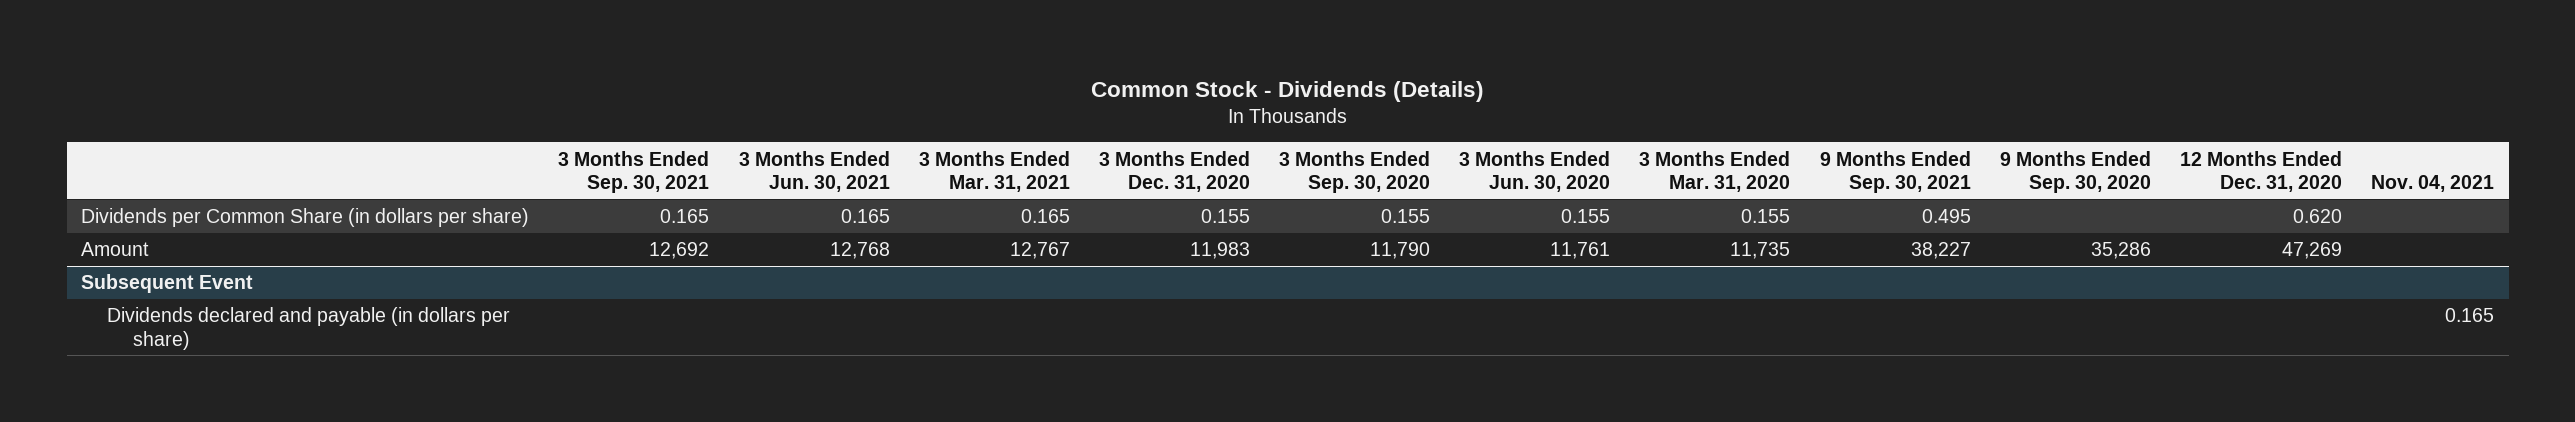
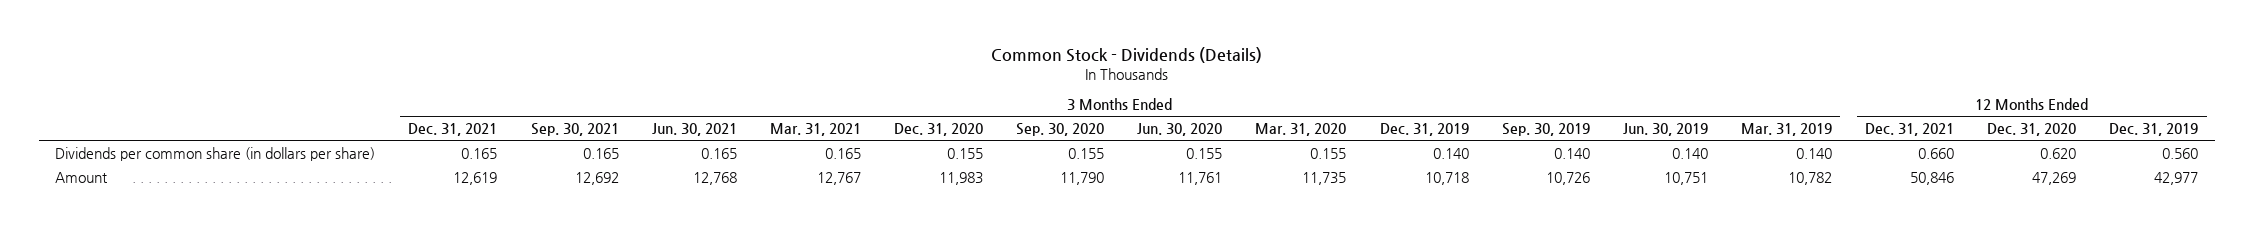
- | 3 Months Ended Sep. 30, 2021 | 3 Months Ended Jun. 30, 2021 | 3 Months Ended Mar. 31, 2021 | 3 Months Ended Dec. 31, 2020 | 3 Months Ended Sep. 30, 2020 | 3 Months Ended Jun. 30, 2020 | 3 Months Ended Mar. 31, 2020 | 9 Months Ended Sep. 30, 2021 | 9 Months Ended Sep. 30, 2020 | 12 Months Ended Dec. 31, 2020 | Nov. 04, 2021
+ | 3 Months Ended Dec. 31, 2021 | 3 Months Ended Sep. 30, 2021 | 3 Months Ended Jun. 30, 2021 | 3 Months Ended Mar. 31, 2021 | 3 Months Ended Dec. 31, 2020 | 3 Months Ended Sep. 30, 2020 | 3 Months Ended Jun. 30, 2020 | 3 Months Ended Mar. 31, 2020 | 3 Months Ended Dec. 31, 2019 | 3 Months Ended Sep. 30, 2019 | 3 Months Ended Jun. 30, 2019 | 3 Months Ended Mar. 31, 2019 | 12 Months Ended Dec. 31, 2021 | 12 Months Ended Dec. 31, 2020 | 12 Months Ended Dec. 31, 2019
- Dividends per Common Share (in dollars per share) | 0.165 | 0.165 | 0.165 | 0.155 | 0.155 | 0.155 | 0.155 | 0.495 | | 0.620 |
+ Dividends per common share (in dollars per share) | 0.165 | 0.165 | 0.165 | 0.165 | 0.155 | 0.155 | 0.155 | 0.155 | 0.140 | 0.140 | 0.140 | 0.140 | 0.660 | 0.620 | 0.560
- Subsequent Event
- Dividends declared and payable (in dollars per share) | | | | | | | | | | | 0.165

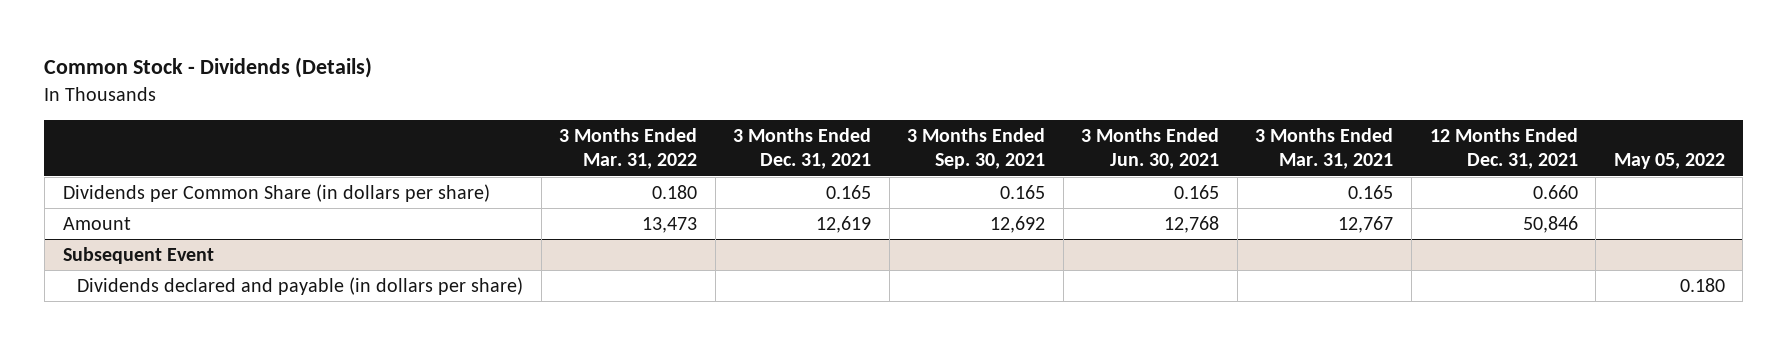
- | 3 Months Ended Dec. 31, 2021 | 3 Months Ended Sep. 30, 2021 | 3 Months Ended Jun. 30, 2021 | 3 Months Ended Mar. 31, 2021 | 3 Months Ended Dec. 31, 2020 | 3 Months Ended Sep. 30, 2020 | 3 Months Ended Jun. 30, 2020 | 3 Months Ended Mar. 31, 2020 | 3 Months Ended Dec. 31, 2019 | 3 Months Ended Sep. 30, 2019 | 3 Months Ended Jun. 30, 2019 | 3 Months Ended Mar. 31, 2019 | 12 Months Ended Dec. 31, 2021 | 12 Months Ended Dec. 31, 2020 | 12 Months Ended Dec. 31, 2019
+ | 3 Months Ended Mar. 31, 2022 | 3 Months Ended Dec. 31, 2021 | 3 Months Ended Sep. 30, 2021 | 3 Months Ended Jun. 30, 2021 | 3 Months Ended Mar. 31, 2021 | 12 Months Ended Dec. 31, 2021 | May 05, 2022
- Dividends per common share (in dollars per share) | 0.165 | 0.165 | 0.165 | 0.165 | 0.155 | 0.155 | 0.155 | 0.155 | 0.140 | 0.140 | 0.140 | 0.140 | 0.660 | 0.620 | 0.560
+ Dividends per Common Share (in dollars per share) | 0.180 | 0.165 | 0.165 | 0.165 | 0.165 | 0.660 |
+ Subsequent Event
+ Dividends declared and payable (in dollars per share) | | | | | | | 0.180

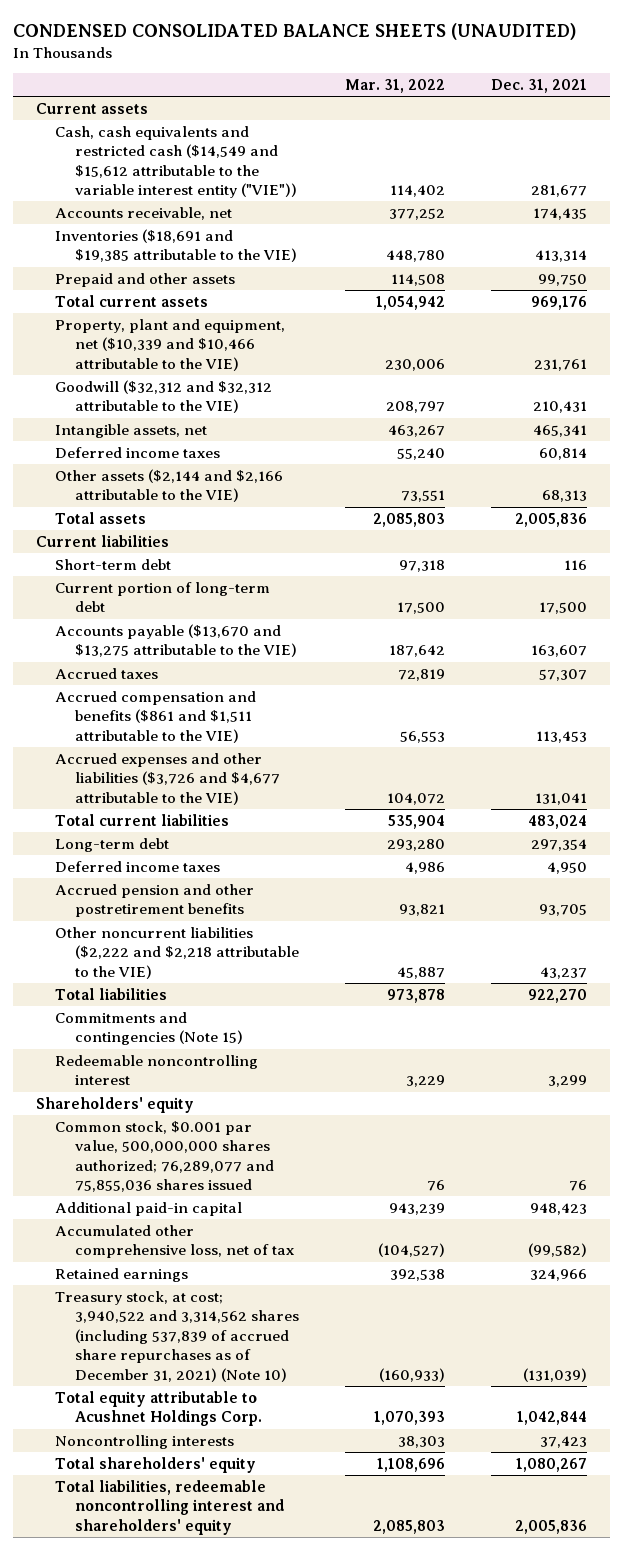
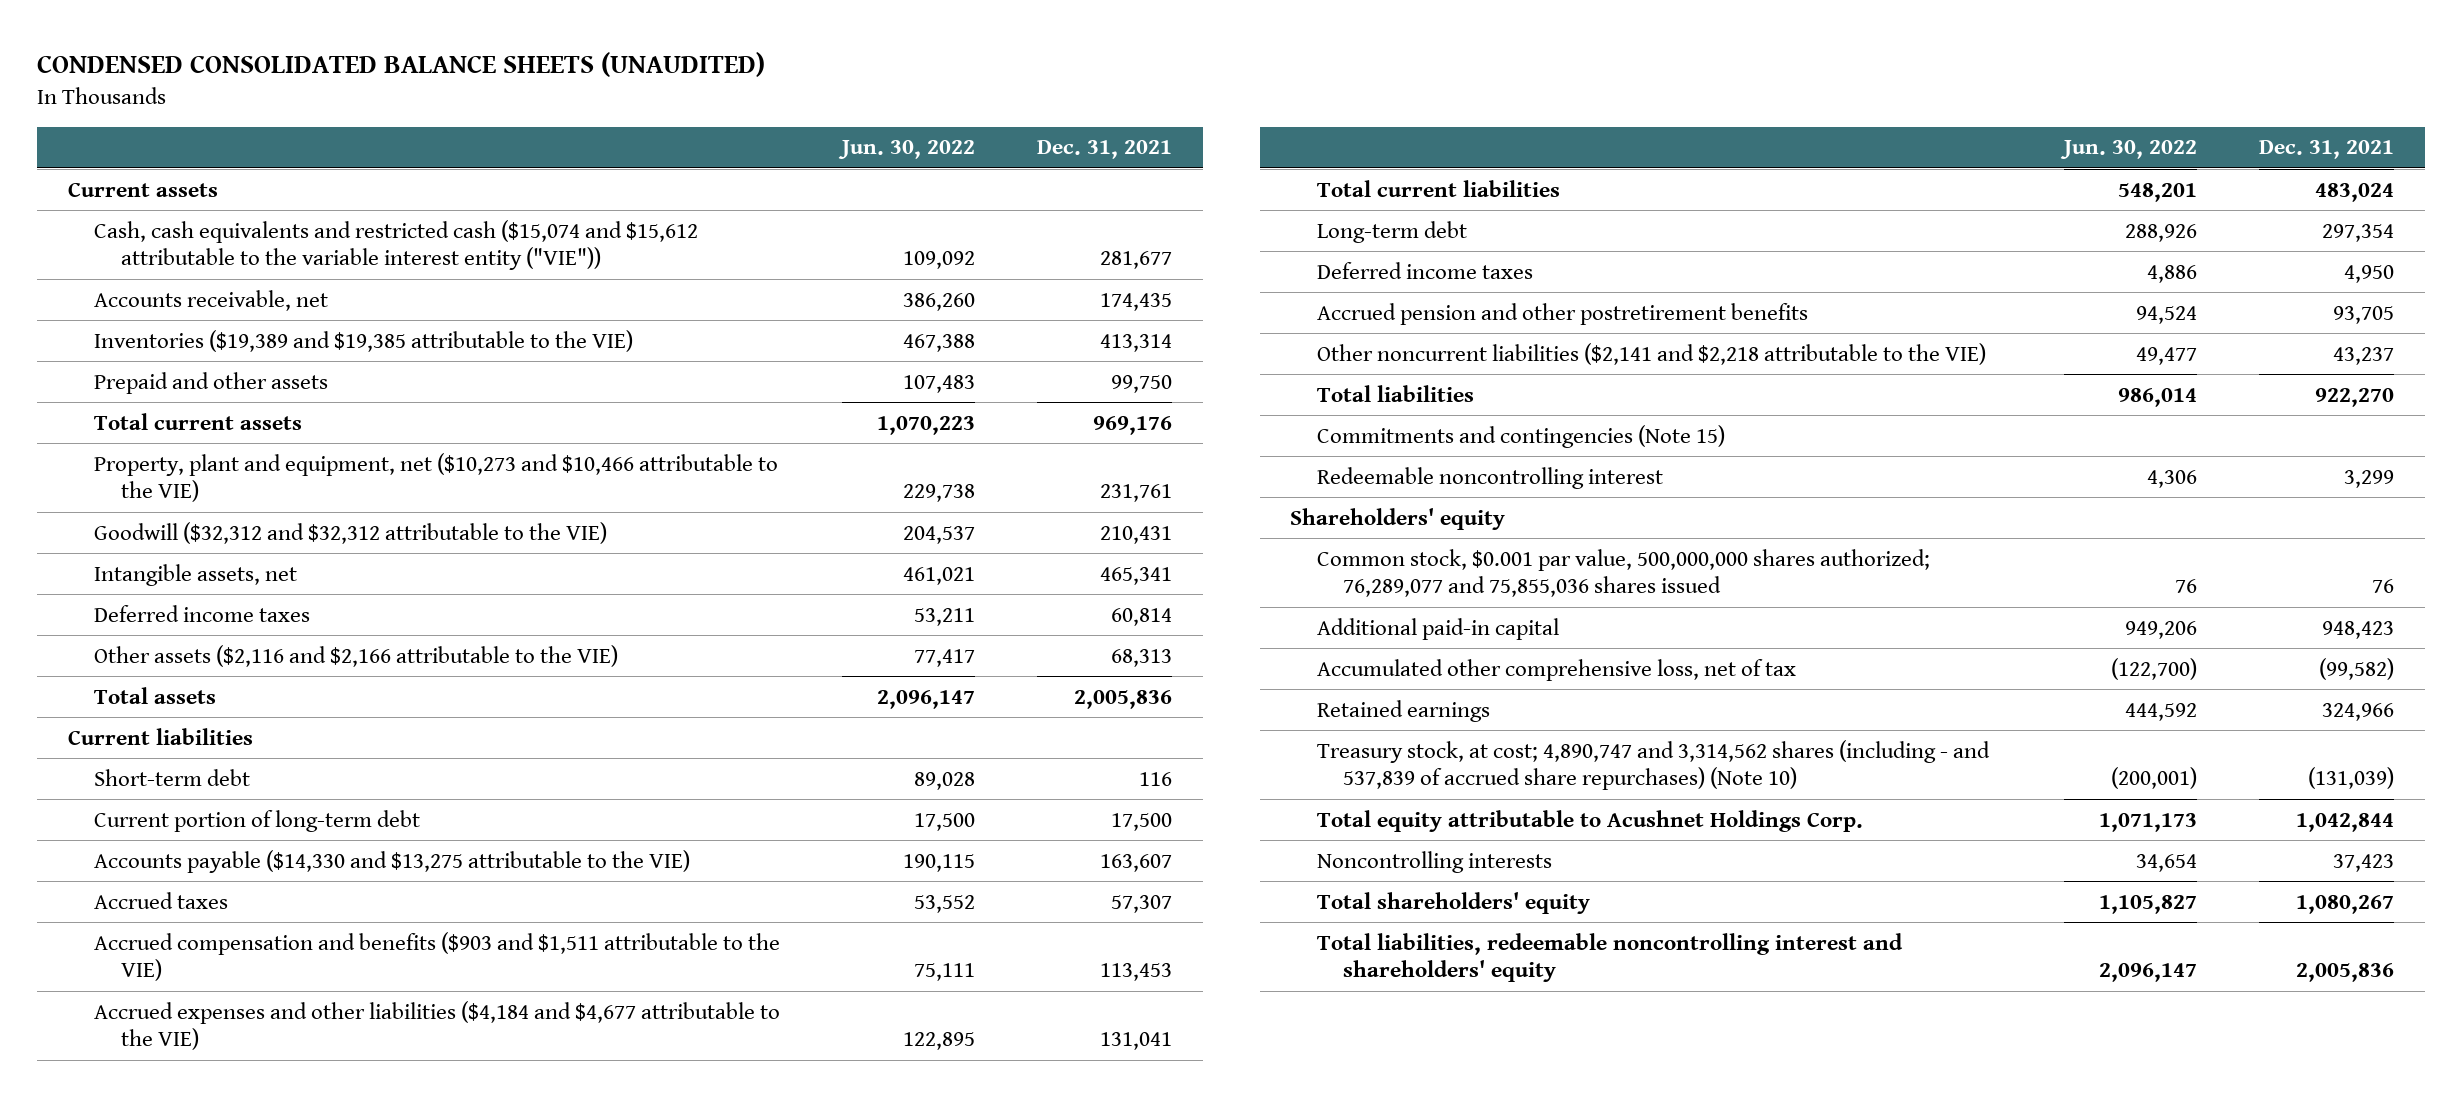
- | Mar. 31, 2022 | Dec. 31, 2021
+ | Jun. 30, 2022 | Dec. 31, 2021
- Cash, cash equivalents and restricted cash ($14,549 and $15,612 attributable to the variable interest entity ("VIE")) | 114,402 | 281,677
+ Cash, cash equivalents and restricted cash ($15,074 and $15,612 attributable to the variable interest entity ("VIE")) | 109,092 | 281,677
- Inventories ($18,691 and $19,385 attributable to the VIE) | 448,780 | 413,314
+ Inventories ($19,389 and $19,385 attributable to the VIE) | 467,388 | 413,314
- Property, plant and equipment, net ($10,339 and $10,466 attributable to the VIE) | 230,006 | 231,761
+ Property, plant and equipment, net ($10,273 and $10,466 attributable to the VIE) | 229,738 | 231,761
- Other assets ($2,144 and $2,166 attributable to the VIE) | 73,551 | 68,313
+ Other assets ($2,116 and $2,166 attributable to the VIE) | 77,417 | 68,313
- Accounts payable ($13,670 and $13,275 attributable to the VIE) | 187,642 | 163,607
+ Accounts payable ($14,330 and $13,275 attributable to the VIE) | 190,115 | 163,607
- Accrued compensation and benefits ($861 and $1,511 attributable to the VIE) | 56,553 | 113,453
- Accrued expenses and other liabilities ($3,726 and $4,677 attributable to the VIE) | 104,072 | 131,041
+ Accrued compensation and benefits ($903 and $1,511 attributable to the VIE) | 75,111 | 113,453
+ Accrued expenses and other liabilities ($4,184 and $4,677 attributable to the VIE) | 122,895 | 131,041
- Other noncurrent liabilities ($2,222 and $2,218 attributable to the VIE) | 45,887 | 43,237
+ Other noncurrent liabilities ($2,141 and $2,218 attributable to the VIE) | 49,477 | 43,237
- Treasury stock, at cost; 3,940,522 and 3,314,562 shares (including 537,839 of accrued share repurchases as of December 31, 2021) (Note 10) | (160,933) | (131,039)
+ Treasury stock, at cost; 4,890,747 and 3,314,562 shares (including - and 537,839 of accrued share repurchases) (Note 10) | (200,001) | (131,039)

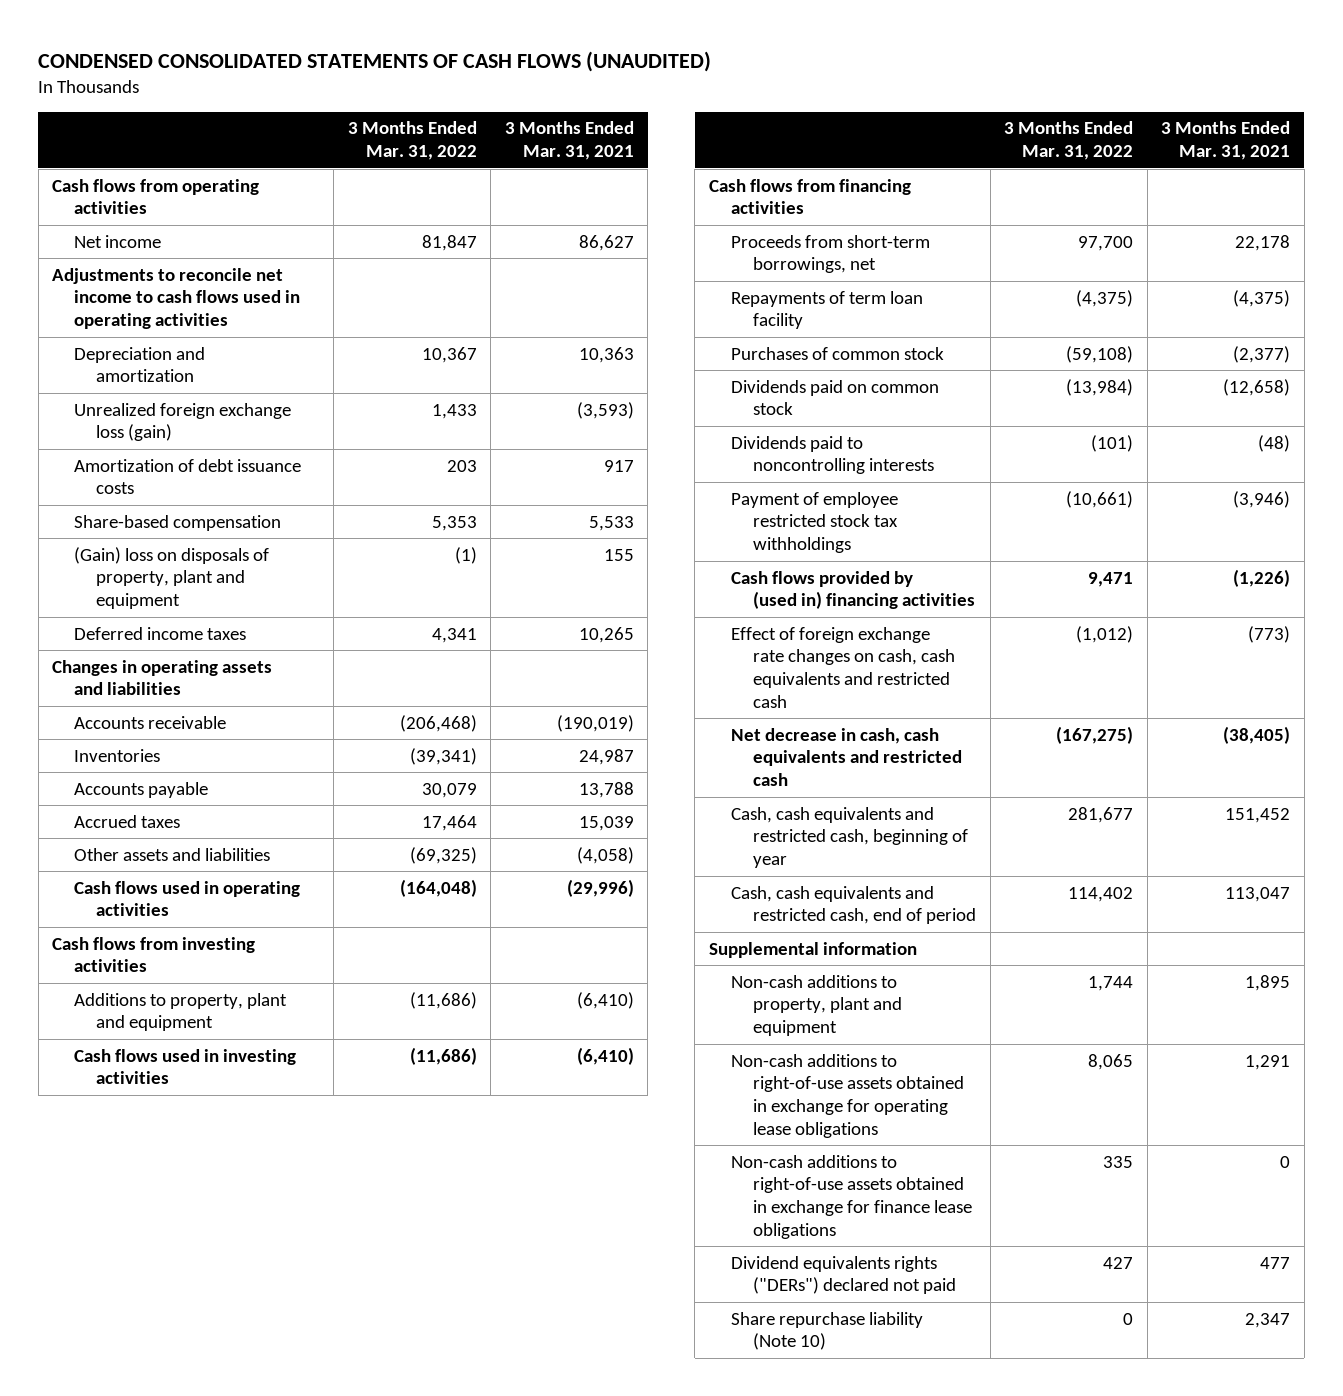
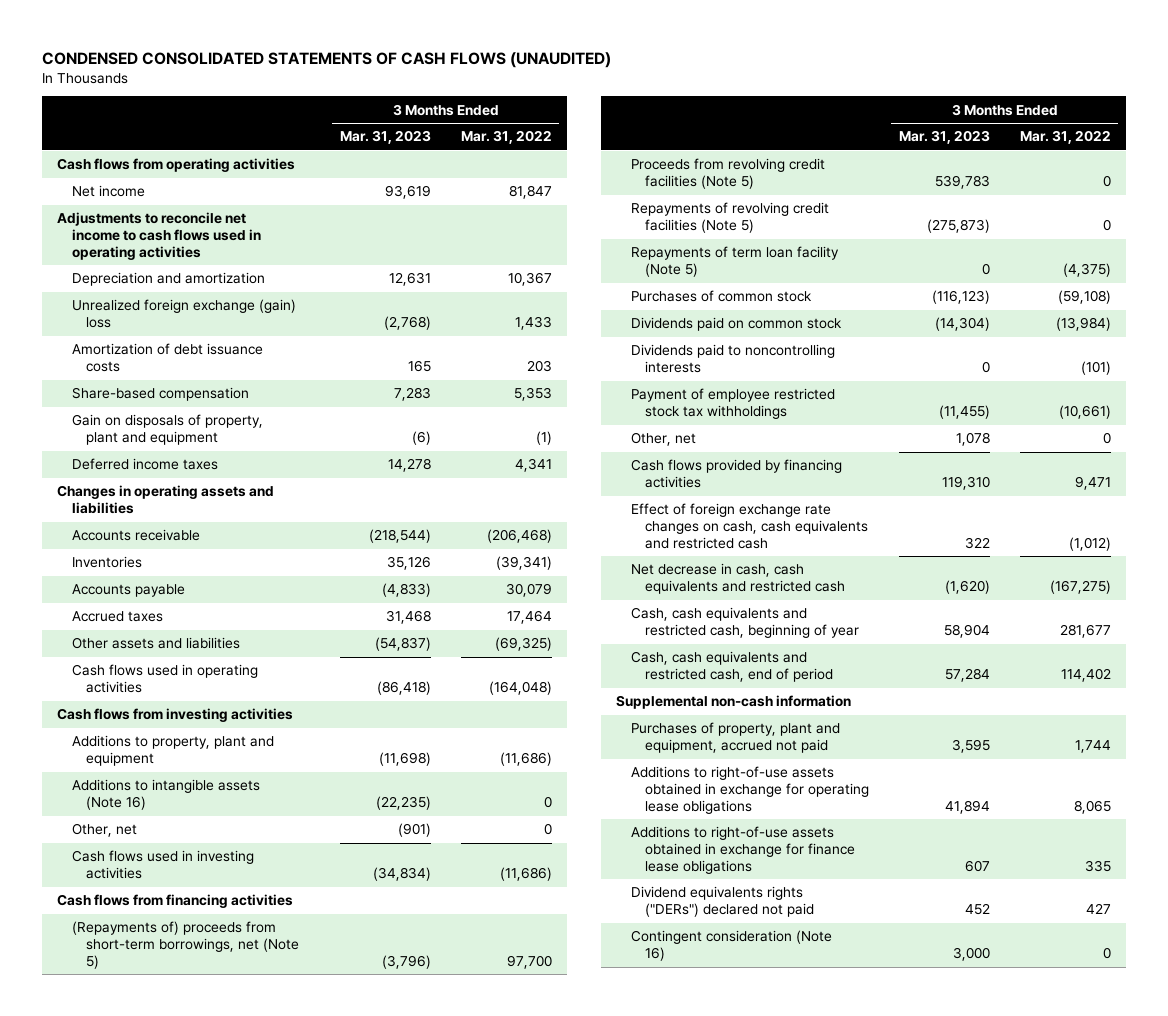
- | 3 Months Ended Mar. 31, 2022 | 3 Months Ended Mar. 31, 2021
+ | 3 Months Ended Mar. 31, 2023 | 3 Months Ended Mar. 31, 2022
- Unrealized foreign exchange loss (gain) | 1,433 | (3,593)
+ Unrealized foreign exchange (gain) loss | (2,768) | 1,433
- (Gain) loss on disposals of property, plant and equipment | (1) | 155
+ Gain on disposals of property, plant and equipment | (6) | (1)
+ Additions to intangible assets (Note 16) | (22,235) | 0
+ Other, net | (901) | 0
- Proceeds from short-term borrowings, net | 97,700 | 22,178
- Repayments of term loan facility | (4,375) | (4,375)
+ (Repayments of) proceeds from short-term borrowings, net (Note 5) | (3,796) | 97,700
+ Proceeds from revolving credit facilities (Note 5) | 539,783 | 0
+ Repayments of revolving credit facilities (Note 5) | (275,873) | 0
+ Repayments of term loan facility (Note 5) | 0 | (4,375)
- Cash flows provided by (used in) financing activities | 9,471 | (1,226)
+ Other, net | 1,078 | 0
+ Cash flows provided by financing activities | 119,310 | 9,471
- Supplemental information
- Non-cash additions to property, plant and equipment | 1,744 | 1,895
- Non-cash additions to right-of-use assets obtained in exchange for operating lease obligations | 8,065 | 1,291
- Non-cash additions to right-of-use assets obtained in exchange for finance lease obligations | 335 | 0
+ Supplemental non-cash information
+ Purchases of property, plant and equipment, accrued not paid | 3,595 | 1,744
+ Additions to right-of-use assets obtained in exchange for operating lease obligations | 41,894 | 8,065
+ Additions to right-of-use assets obtained in exchange for finance lease obligations | 607 | 335
- Share repurchase liability (Note 10) | 0 | 2,347
+ Contingent consideration (Note 16) | 3,000 | 0

